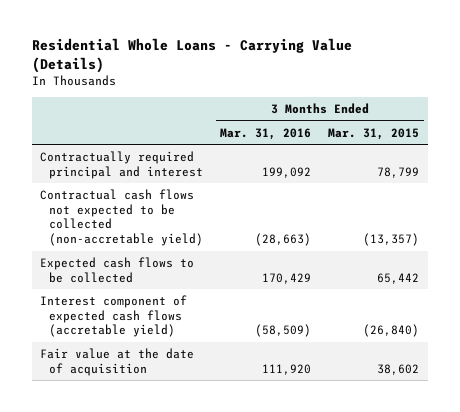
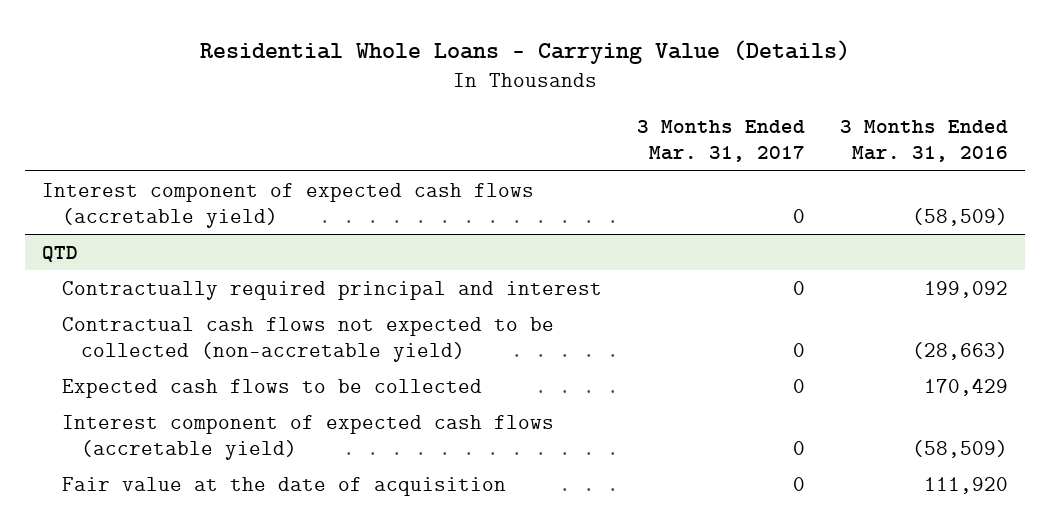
- | 3 Months Ended Mar. 31, 2016 | 3 Months Ended Mar. 31, 2015
+ | 3 Months Ended Mar. 31, 2017 | 3 Months Ended Mar. 31, 2016
+ Interest component of expected cash flows (accretable yield) | 0 | (58,509)
+ QTD

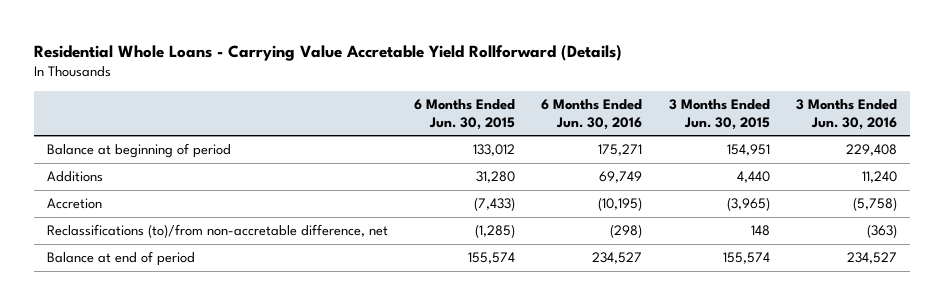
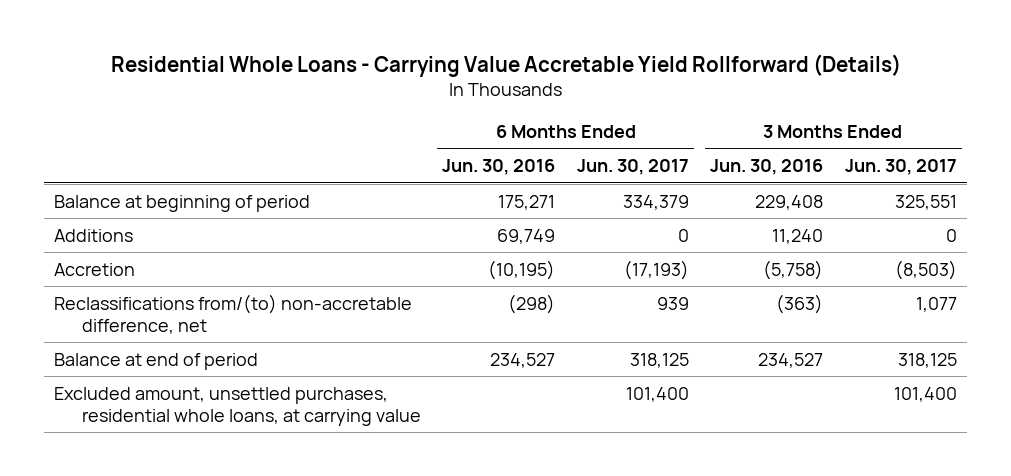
- | 6 Months Ended Jun. 30, 2015 | 6 Months Ended Jun. 30, 2016 | 3 Months Ended Jun. 30, 2015 | 3 Months Ended Jun. 30, 2016
+ | 6 Months Ended Jun. 30, 2016 | 6 Months Ended Jun. 30, 2017 | 3 Months Ended Jun. 30, 2016 | 3 Months Ended Jun. 30, 2017
- Reclassifications (to)/from non-accretable difference, net | (1,285) | (298) | 148 | (363)
+ Reclassifications from/(to) non-accretable difference, net | (298) | 939 | (363) | 1,077
+ Excluded amount, unsettled purchases, residential whole loans, at carrying value | | 101,400 | | 101,400

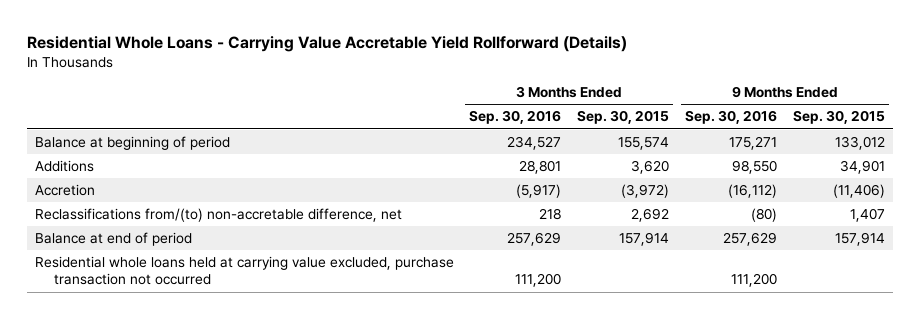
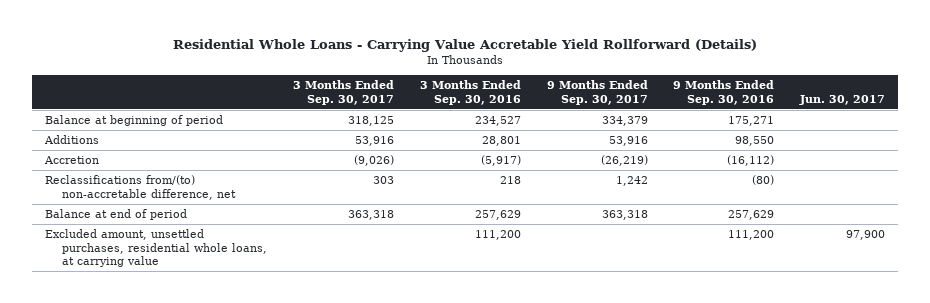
- | 3 Months Ended Sep. 30, 2016 | 3 Months Ended Sep. 30, 2015 | 9 Months Ended Sep. 30, 2016 | 9 Months Ended Sep. 30, 2015
+ | 3 Months Ended Sep. 30, 2017 | 3 Months Ended Sep. 30, 2016 | 9 Months Ended Sep. 30, 2017 | 9 Months Ended Sep. 30, 2016 | Jun. 30, 2017
- Residential whole loans held at carrying value excluded, purchase transaction not occurred | 111,200 | | 111,200 |
+ Excluded amount, unsettled purchases, residential whole loans, at carrying value | | 111,200 | | 111,200 | 97,900

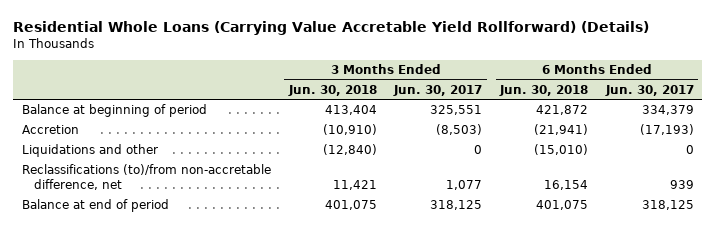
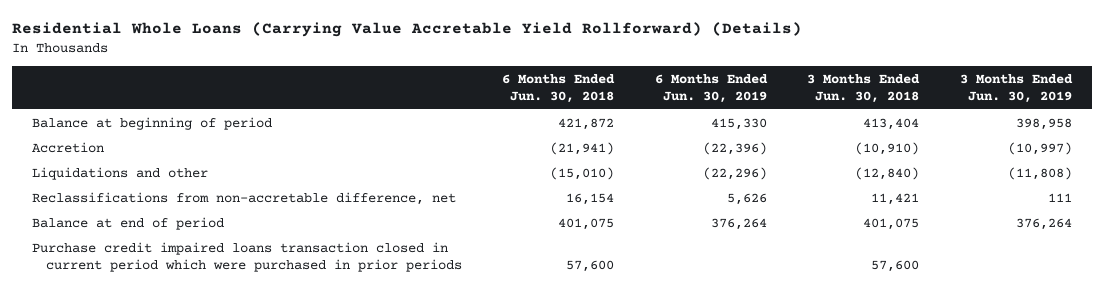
- | 3 Months Ended Jun. 30, 2018 | 3 Months Ended Jun. 30, 2017 | 6 Months Ended Jun. 30, 2018 | 6 Months Ended Jun. 30, 2017
+ | 6 Months Ended Jun. 30, 2018 | 6 Months Ended Jun. 30, 2019 | 3 Months Ended Jun. 30, 2018 | 3 Months Ended Jun. 30, 2019
- Reclassifications (to)/from non-accretable difference, net | 11,421 | 1,077 | 16,154 | 939
+ Reclassifications from non-accretable difference, net | 16,154 | 5,626 | 11,421 | 111
+ Purchase credit impaired loans transaction closed in current period which were purchased in prior periods | 57,600 | | 57,600 |

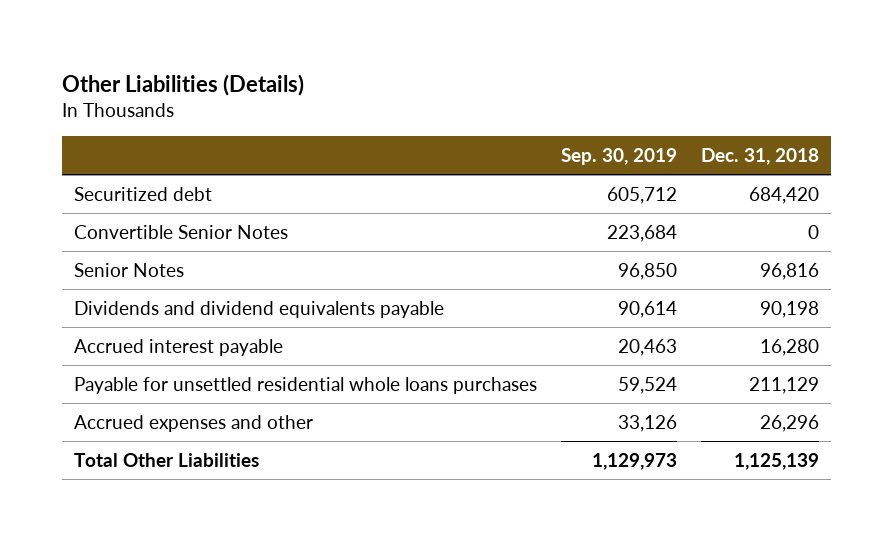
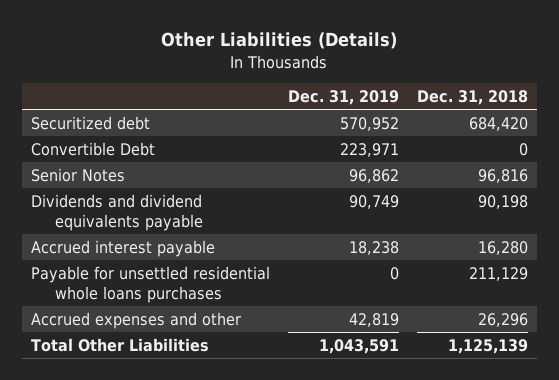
- | Sep. 30, 2019 | Dec. 31, 2018
+ | Dec. 31, 2019 | Dec. 31, 2018
- Convertible Senior Notes | 223,684 | 0
+ Convertible Debt | 223,971 | 0

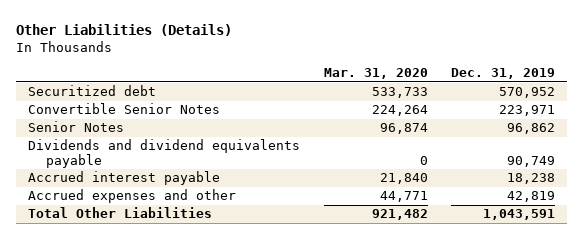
- | Dec. 31, 2019 | Dec. 31, 2018
+ | Mar. 31, 2020 | Dec. 31, 2019
- Convertible Debt | 223,971 | 0
+ Convertible Senior Notes | 224,264 | 223,971
- Payable for unsettled residential whole loans purchases | 0 | 211,129

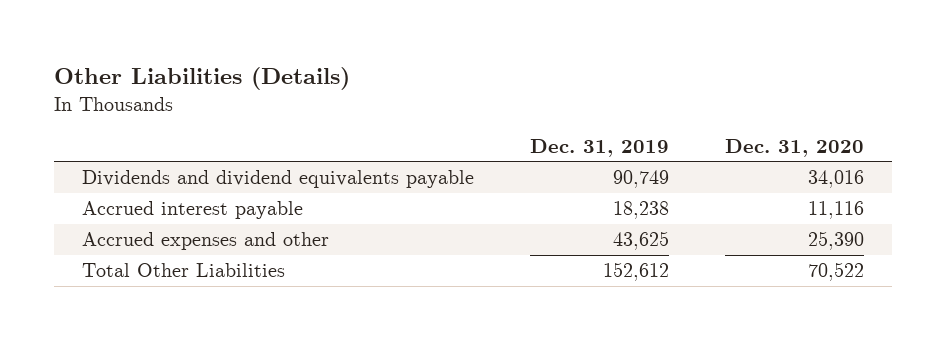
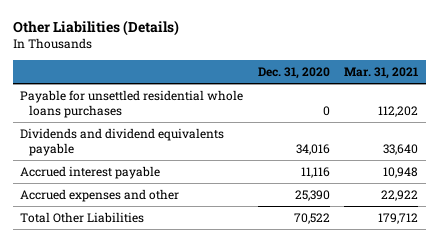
- | Dec. 31, 2019 | Dec. 31, 2020
+ | Dec. 31, 2020 | Mar. 31, 2021
+ Payable for unsettled residential whole loans purchases | 0 | 112,202

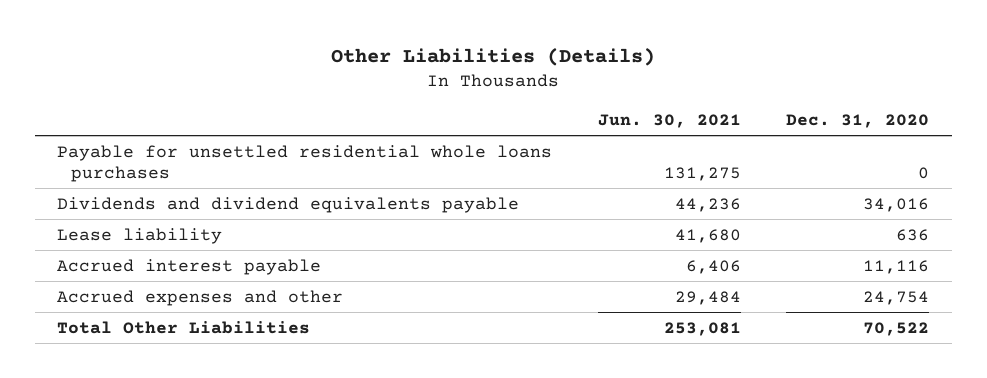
- | Dec. 31, 2020 | Mar. 31, 2021
+ | Jun. 30, 2021 | Dec. 31, 2020
+ Lease liability | 41,680 | 636
- Accrued expenses and other | 25,390 | 22,922
+ Accrued expenses and other | 29,484 | 24,754

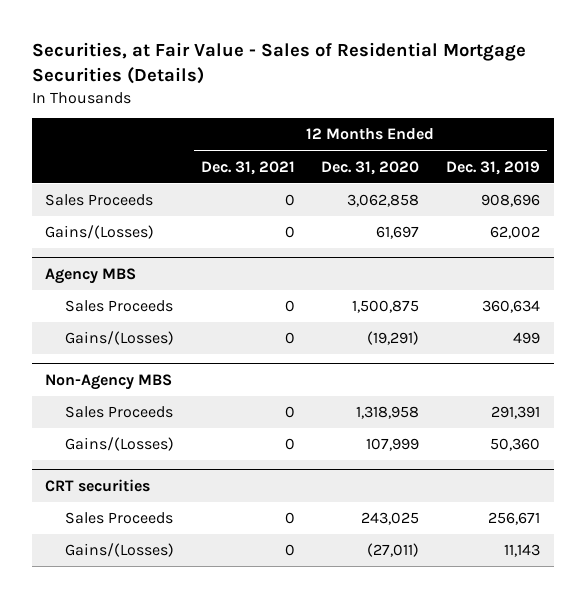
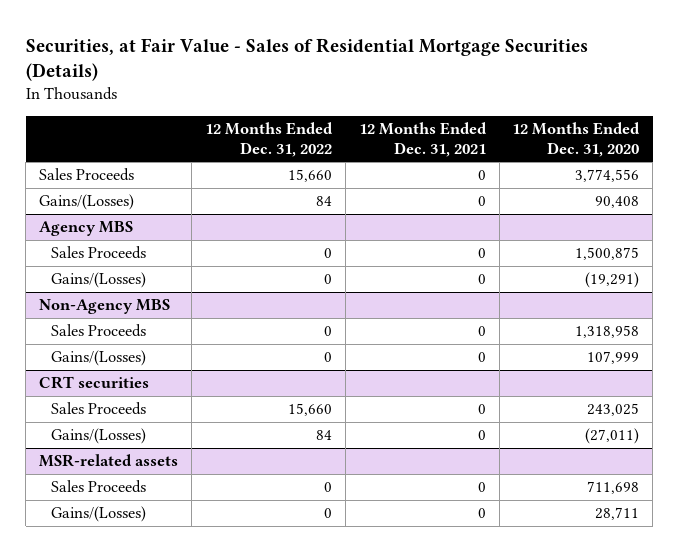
- | 12 Months Ended Dec. 31, 2021 | 12 Months Ended Dec. 31, 2020 | 12 Months Ended Dec. 31, 2019
+ | 12 Months Ended Dec. 31, 2022 | 12 Months Ended Dec. 31, 2021 | 12 Months Ended Dec. 31, 2020
- Sales Proceeds | 0 | 3,062,858 | 908,696
- Gains/(Losses) | 0 | 61,697 | 62,002
+ Sales Proceeds | 15,660 | 0 | 3,774,556
+ Gains/(Losses) | 84 | 0 | 90,408
+ MSR-related assets
+ Sales Proceeds | 0 | 0 | 711,698
+ Gains/(Losses) | 0 | 0 | 28,711

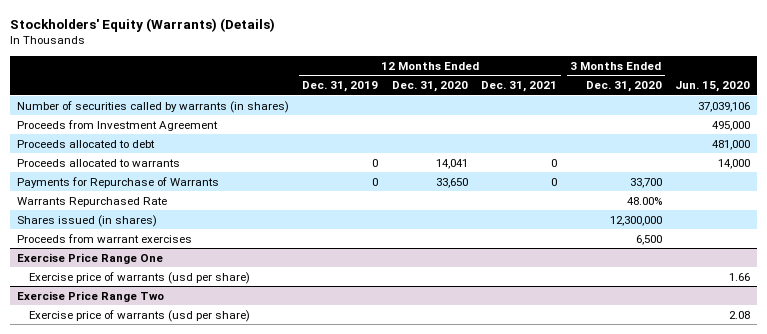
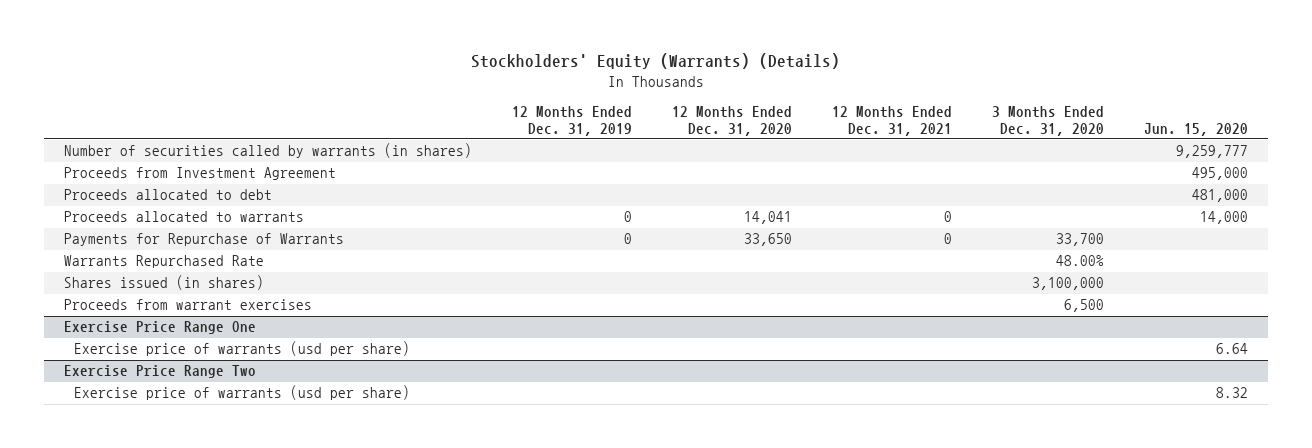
- Number of securities called by warrants (in shares) | | | | | 37,039,106
+ Number of securities called by warrants (in shares) | | | | | 9,259,777
- Shares issued (in shares) | | | | 12,300,000 |
+ Shares issued (in shares) | | | | 3,100,000 |
@ Exercise Price Range One
- Exercise price of warrants (usd per share) | | | | | 1.66
+ Exercise price of warrants (usd per share) | | | | | 6.64
@ Exercise Price Range Two
- Exercise price of warrants (usd per share) | | | | | 2.08
+ Exercise price of warrants (usd per share) | | | | | 8.32

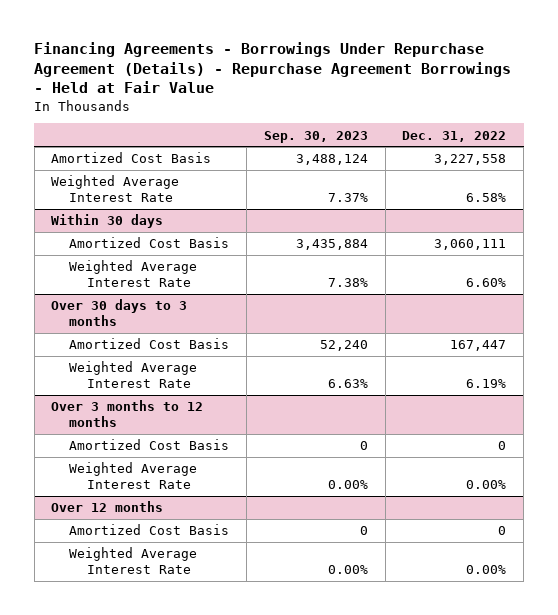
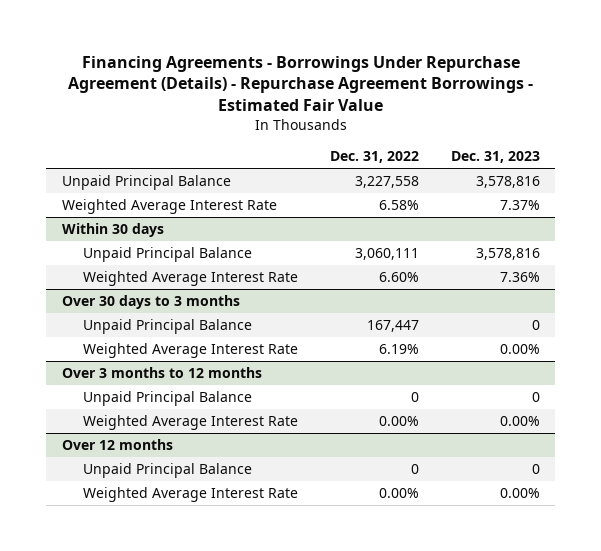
- Financing Agreements - Borrowings Under Repurchase Agreement (Details) - Repurchase Agreement Borrowings - Held at Fair Value
+ Financing Agreements - Borrowings Under Repurchase Agreement (Details) - Repurchase Agreement Borrowings - Estimated Fair Value
- | Sep. 30, 2023 | Dec. 31, 2022
+ | Dec. 31, 2022 | Dec. 31, 2023
- Amortized Cost Basis | 3,488,124 | 3,227,558
+ Unpaid Principal Balance | 3,227,558 | 3,578,816
@ Within 30 days
- Amortized Cost Basis | 3,435,884 | 3,060,111
+ Unpaid Principal Balance | 3,060,111 | 3,578,816
@ Over 30 days to 3 months
- Amortized Cost Basis | 52,240 | 167,447
+ Unpaid Principal Balance | 167,447 | 0
@ Over 3 months to 12 months
- Amortized Cost Basis | 0 | 0
+ Unpaid Principal Balance | 0 | 0
@ Over 12 months
- Amortized Cost Basis | 0 | 0
+ Unpaid Principal Balance | 0 | 0

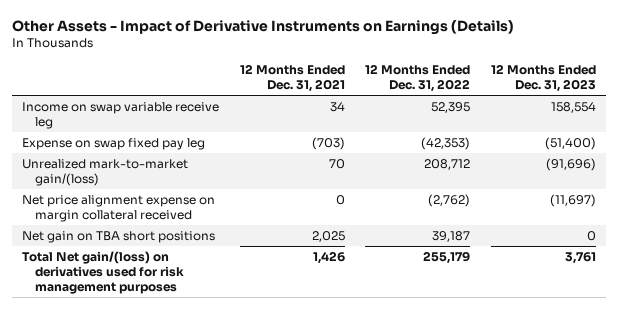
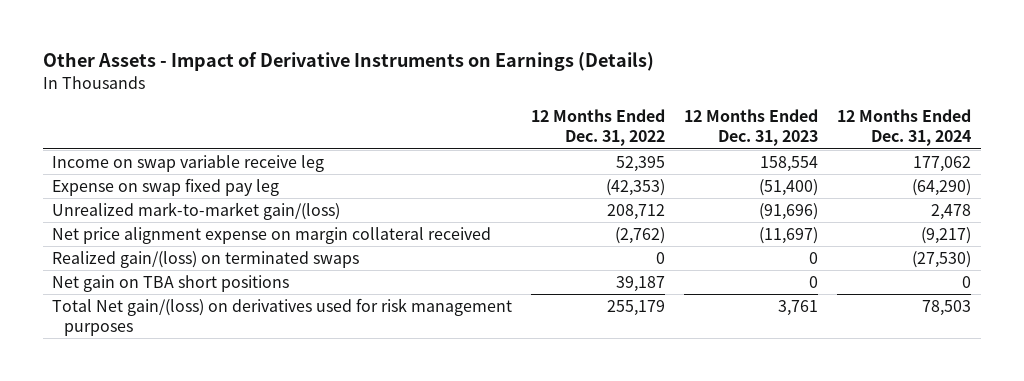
- | 12 Months Ended Dec. 31, 2021 | 12 Months Ended Dec. 31, 2022 | 12 Months Ended Dec. 31, 2023
+ | 12 Months Ended Dec. 31, 2022 | 12 Months Ended Dec. 31, 2023 | 12 Months Ended Dec. 31, 2024
+ Realized gain/(loss) on terminated swaps | 0 | 0 | (27,530)

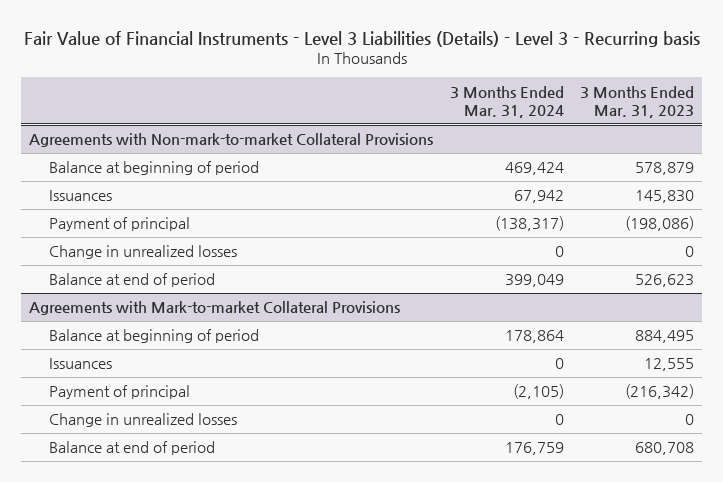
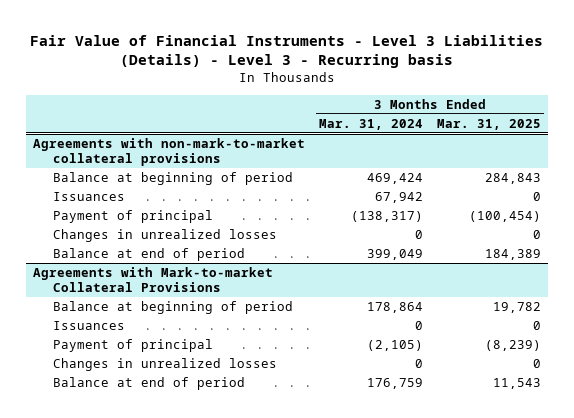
- | 3 Months Ended Mar. 31, 2024 | 3 Months Ended Mar. 31, 2023
+ | 3 Months Ended Mar. 31, 2024 | 3 Months Ended Mar. 31, 2025
- Agreements with Non-mark-to-market Collateral Provisions
+ Agreements with non-mark-to-market collateral provisions
- Change in unrealized losses | 0 | 0
+ Changes in unrealized losses | 0 | 0
@ Agreements with Mark-to-market Collateral Provisions
- Change in unrealized losses | 0 | 0
+ Changes in unrealized losses | 0 | 0

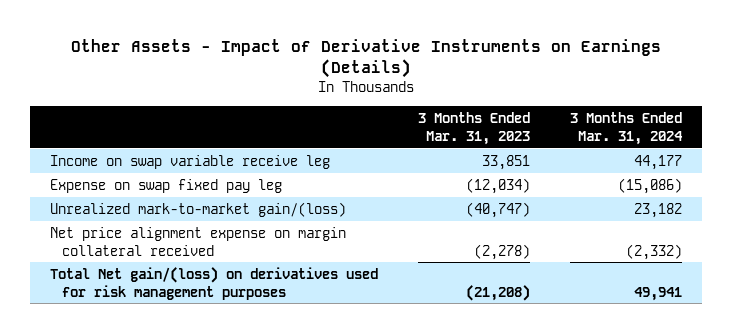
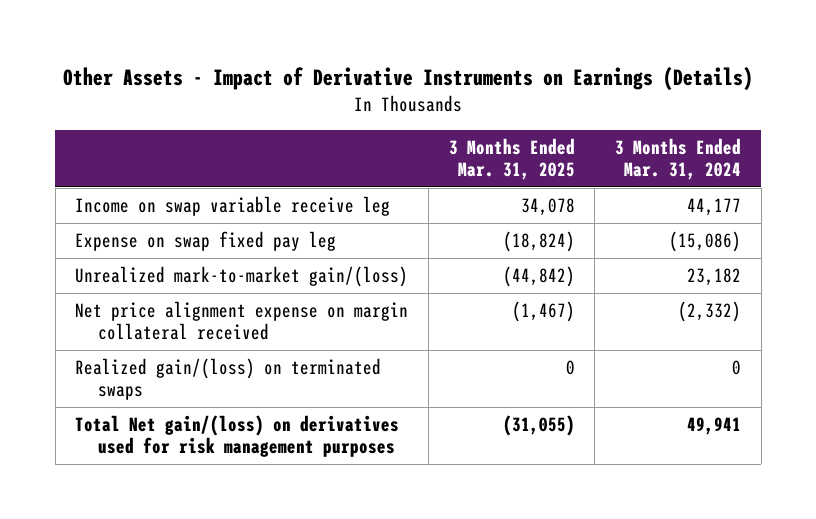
- | 3 Months Ended Mar. 31, 2023 | 3 Months Ended Mar. 31, 2024
+ | 3 Months Ended Mar. 31, 2025 | 3 Months Ended Mar. 31, 2024
+ Realized gain/(loss) on terminated swaps | 0 | 0

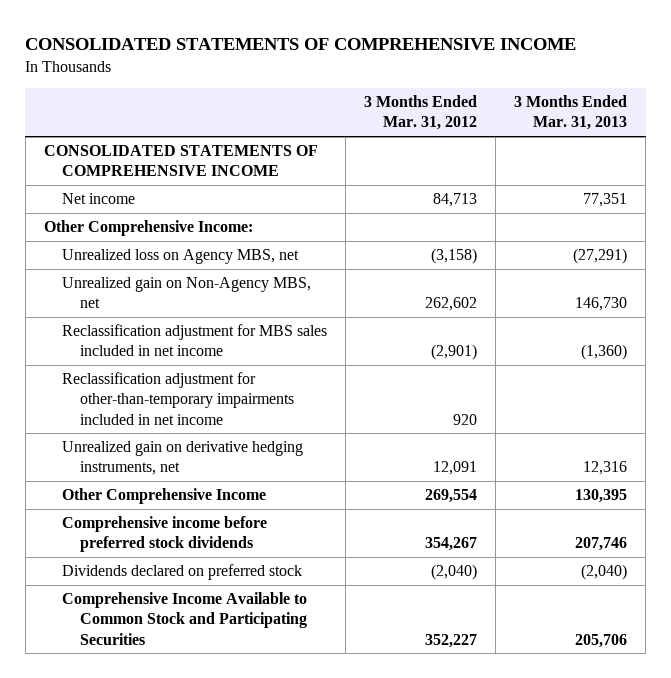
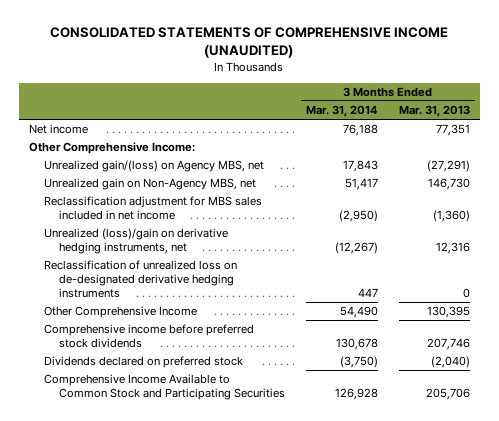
- CONSOLIDATED STATEMENTS OF COMPREHENSIVE INCOME
+ CONSOLIDATED STATEMENTS OF COMPREHENSIVE INCOME (UNAUDITED)
- | 3 Months Ended Mar. 31, 2012 | 3 Months Ended Mar. 31, 2013
+ | 3 Months Ended Mar. 31, 2014 | 3 Months Ended Mar. 31, 2013
- CONSOLIDATED STATEMENTS OF COMPREHENSIVE INCOME
- Unrealized loss on Agency MBS, net | (3,158) | (27,291)
+ Unrealized gain/(loss) on Agency MBS, net | 17,843 | (27,291)
- Reclassification adjustment for other-than-temporary impairments included in net income | 920 |
- Unrealized gain on derivative hedging instruments, net | 12,091 | 12,316
+ Unrealized (loss)/gain on derivative hedging instruments, net | (12,267) | 12,316
+ Reclassification of unrealized loss on de-designated derivative hedging instruments | 447 | 0

